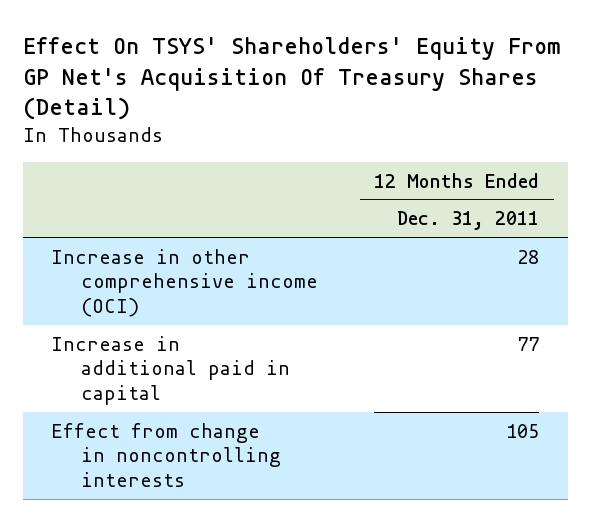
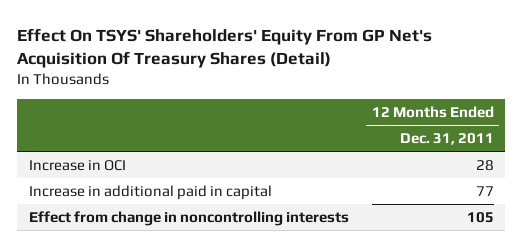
- Increase in other comprehensive income (OCI) | 28
+ Increase in OCI | 28

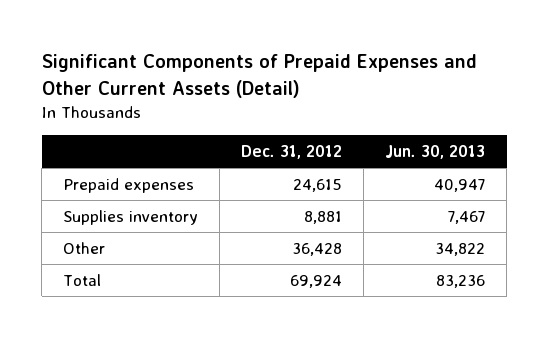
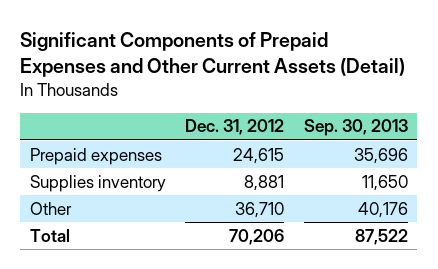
- | Dec. 31, 2012 | Jun. 30, 2013
+ | Dec. 31, 2012 | Sep. 30, 2013
- Other | 36,428 | 34,822
- Total | 69,924 | 83,236
+ Other | 36,710 | 40,176
+ Total | 70,206 | 87,522

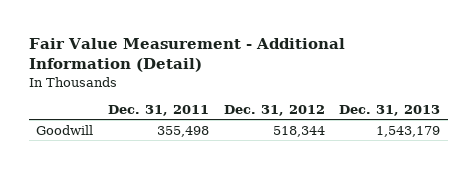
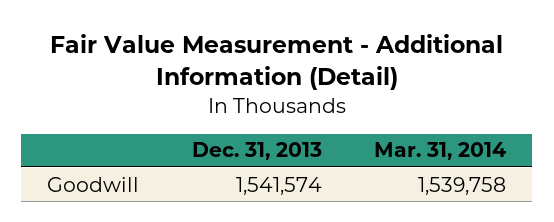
- | Dec. 31, 2011 | Dec. 31, 2012 | Dec. 31, 2013
+ | Dec. 31, 2013 | Mar. 31, 2014
- Goodwill | 355,498 | 518,344 | 1,543,179
+ Goodwill | 1,541,574 | 1,539,758

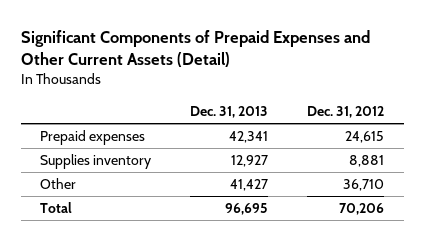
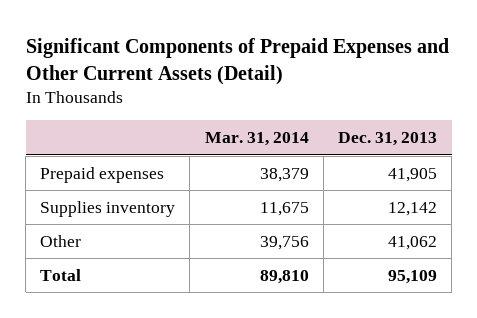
- | Dec. 31, 2013 | Dec. 31, 2012
+ | Mar. 31, 2014 | Dec. 31, 2013
- Prepaid expenses | 42,341 | 24,615
- Supplies inventory | 12,927 | 8,881
- Other | 41,427 | 36,710
- Total | 96,695 | 70,206
+ Prepaid expenses | 38,379 | 41,905
+ Supplies inventory | 11,675 | 12,142
+ Other | 39,756 | 41,062
+ Total | 89,810 | 95,109

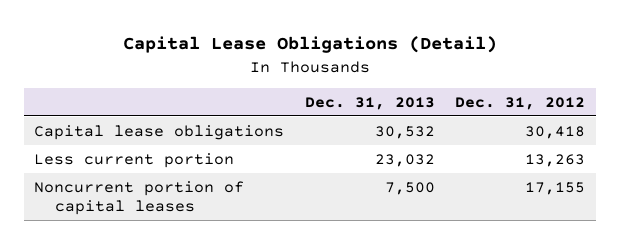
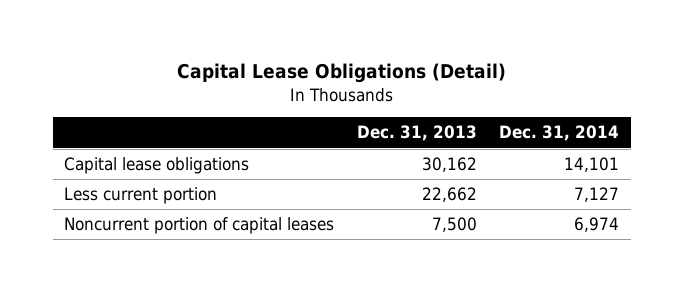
- | Dec. 31, 2013 | Dec. 31, 2012
+ | Dec. 31, 2013 | Dec. 31, 2014
- Capital lease obligations | 30,532 | 30,418
- Less current portion | 23,032 | 13,263
+ Capital lease obligations | 30,162 | 14,101
+ Less current portion | 22,662 | 7,127

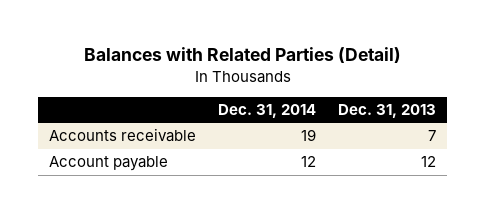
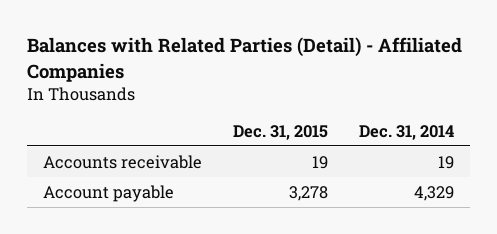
- Balances with Related Parties (Detail)
+ Balances with Related Parties (Detail) - Affiliated Companies
- | Dec. 31, 2014 | Dec. 31, 2013
+ | Dec. 31, 2015 | Dec. 31, 2014
- Account payable | 12 | 12
+ Account payable | 3,278 | 4,329

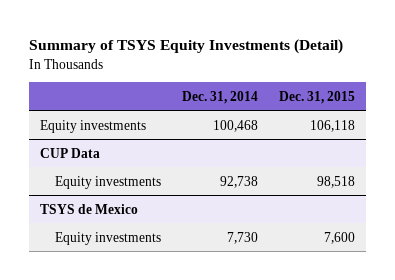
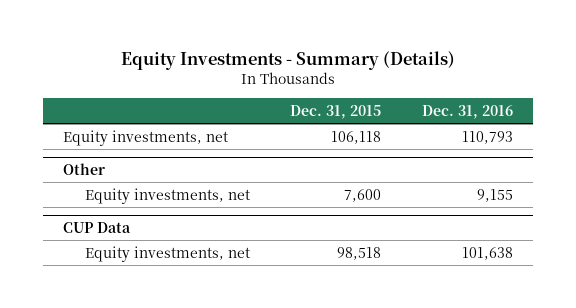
- Summary of TSYS Equity Investments (Detail)
+ Equity Investments - Summary (Details)
- | Dec. 31, 2014 | Dec. 31, 2015
+ | Dec. 31, 2015 | Dec. 31, 2016
- Equity investments | 100,468 | 106,118
+ Equity investments, net | 106,118 | 110,793
+ Other
+ Equity investments, net | 7,600 | 9,155
@ CUP Data
- Equity investments | 92,738 | 98,518
- TSYS de Mexico
- Equity investments | 7,730 | 7,600
@ CUP Data
+ Equity investments, net | 98,518 | 101,638

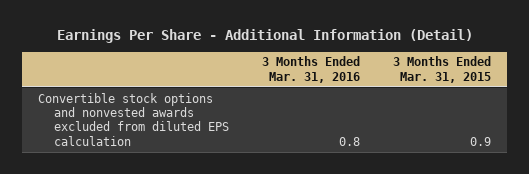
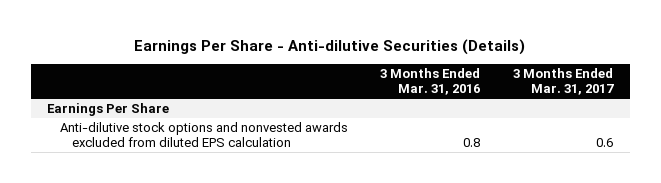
- Earnings Per Share - Additional Information (Detail)
+ Earnings Per Share - Anti-dilutive Securities (Details)
- | 3 Months Ended Mar. 31, 2016 | 3 Months Ended Mar. 31, 2015
+ | 3 Months Ended Mar. 31, 2016 | 3 Months Ended Mar. 31, 2017
- Convertible stock options and nonvested awards excluded from diluted EPS calculation | 0.8 | 0.9
+ Earnings Per Share
+ Anti-dilutive stock options and nonvested awards excluded from diluted EPS calculation | 0.8 | 0.6

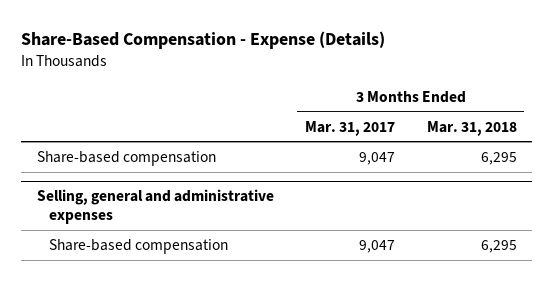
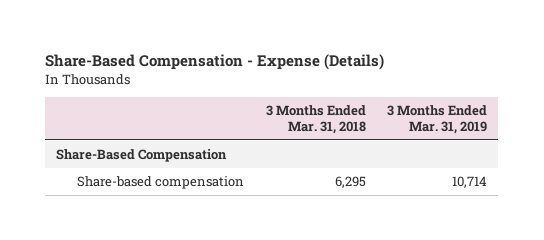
- | 3 Months Ended Mar. 31, 2017 | 3 Months Ended Mar. 31, 2018
+ | 3 Months Ended Mar. 31, 2018 | 3 Months Ended Mar. 31, 2019
- Share-based compensation | 9,047 | 6,295
- Selling, general and administrative expenses
+ Share-Based Compensation

